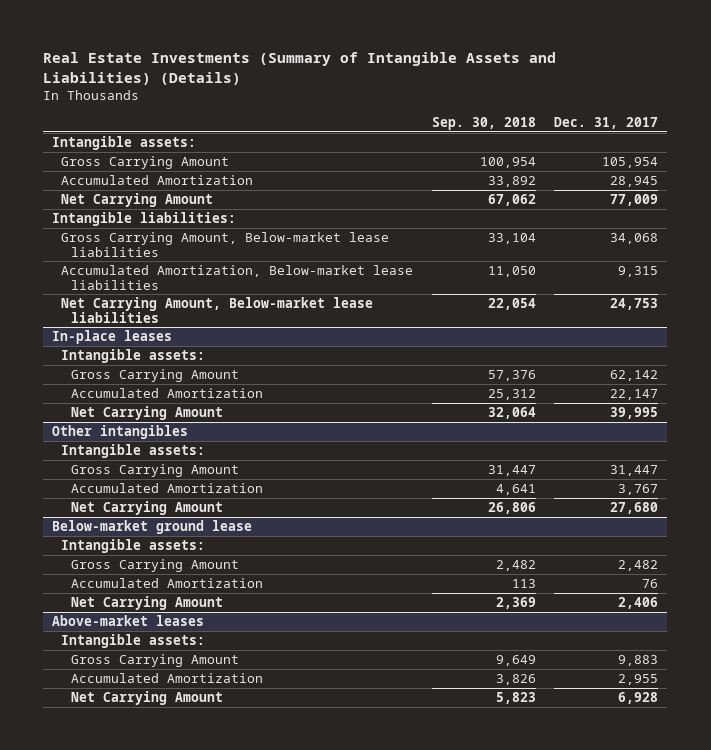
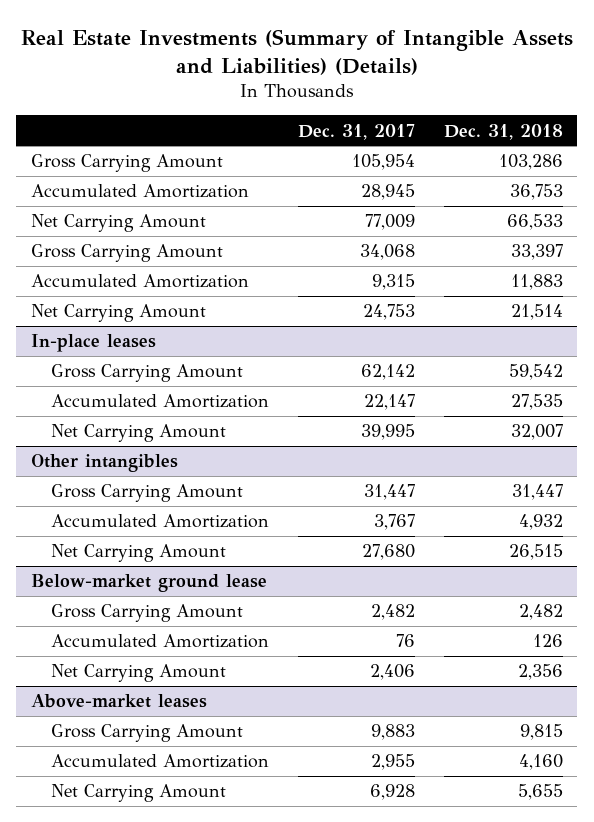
- | Sep. 30, 2018 | Dec. 31, 2017
+ | Dec. 31, 2017 | Dec. 31, 2018
- Intangible assets:
- Intangible liabilities:
- Gross Carrying Amount, Below-market lease liabilities | 33,104 | 34,068
- Accumulated Amortization, Below-market lease liabilities | 11,050 | 9,315
- Net Carrying Amount, Below-market lease liabilities | 22,054 | 24,753
+ Gross Carrying Amount | 34,068 | 33,397
+ Accumulated Amortization | 9,315 | 11,883
+ Net Carrying Amount | 24,753 | 21,514
@ In-place leases
- Intangible assets:
@ Other intangibles
- Intangible assets:
@ Below-market ground lease
- Intangible assets:
@ Above-market leases
- Intangible assets:

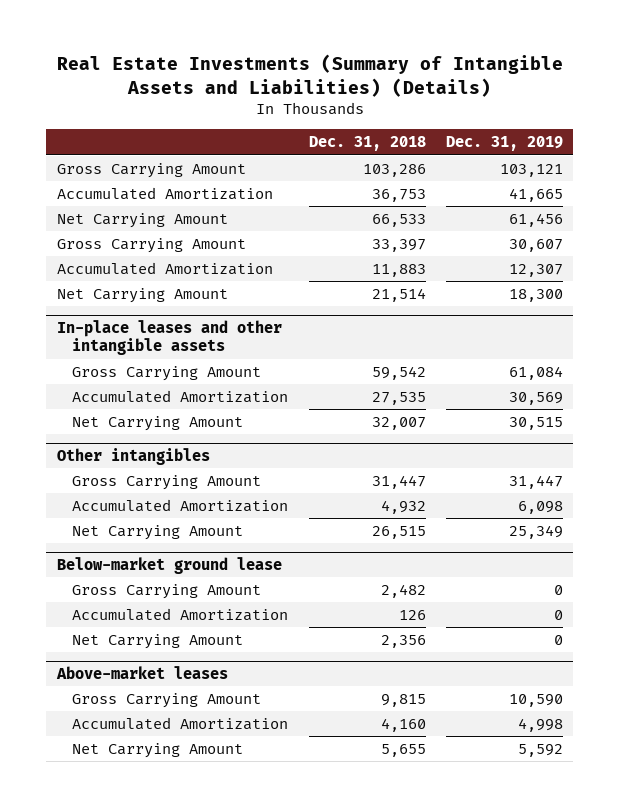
- | Dec. 31, 2017 | Dec. 31, 2018
+ | Dec. 31, 2018 | Dec. 31, 2019
- In-place leases
+ In-place leases and other intangible assets

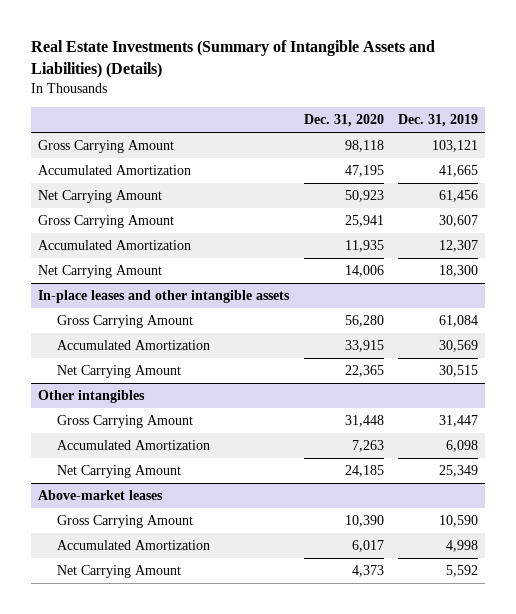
- | Dec. 31, 2018 | Dec. 31, 2019
+ | Dec. 31, 2020 | Dec. 31, 2019
- Below-market ground lease
- Gross Carrying Amount | 2,482 | 0
- Accumulated Amortization | 126 | 0
- Net Carrying Amount | 2,356 | 0

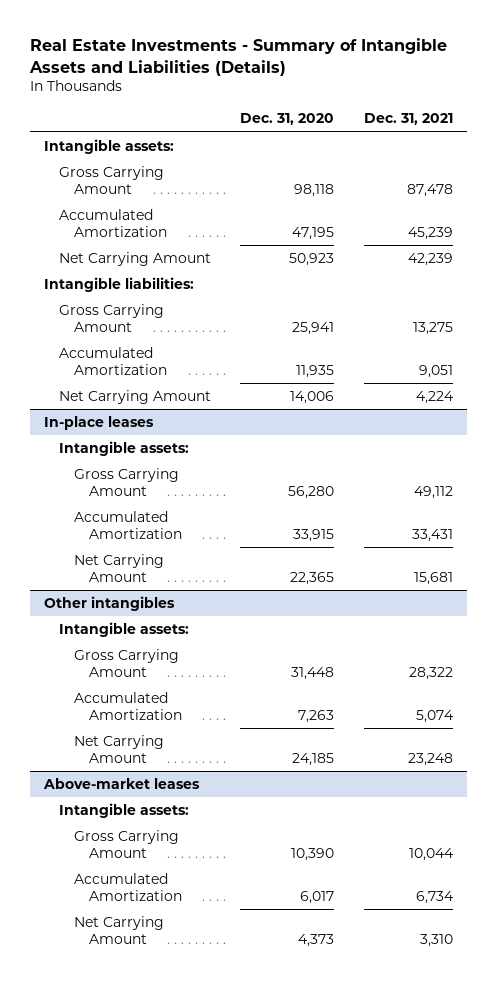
- Real Estate Investments (Summary of Intangible Assets and Liabilities) (Details)
+ Real Estate Investments - Summary of Intangible Assets and Liabilities (Details)
- | Dec. 31, 2020 | Dec. 31, 2019
+ | Dec. 31, 2020 | Dec. 31, 2021
+ Intangible assets:
+ Intangible liabilities:
- In-place leases and other intangible assets
+ In-place leases
+ Intangible assets:
@ Other intangibles
+ Intangible assets:
@ Above-market leases
+ Intangible assets:

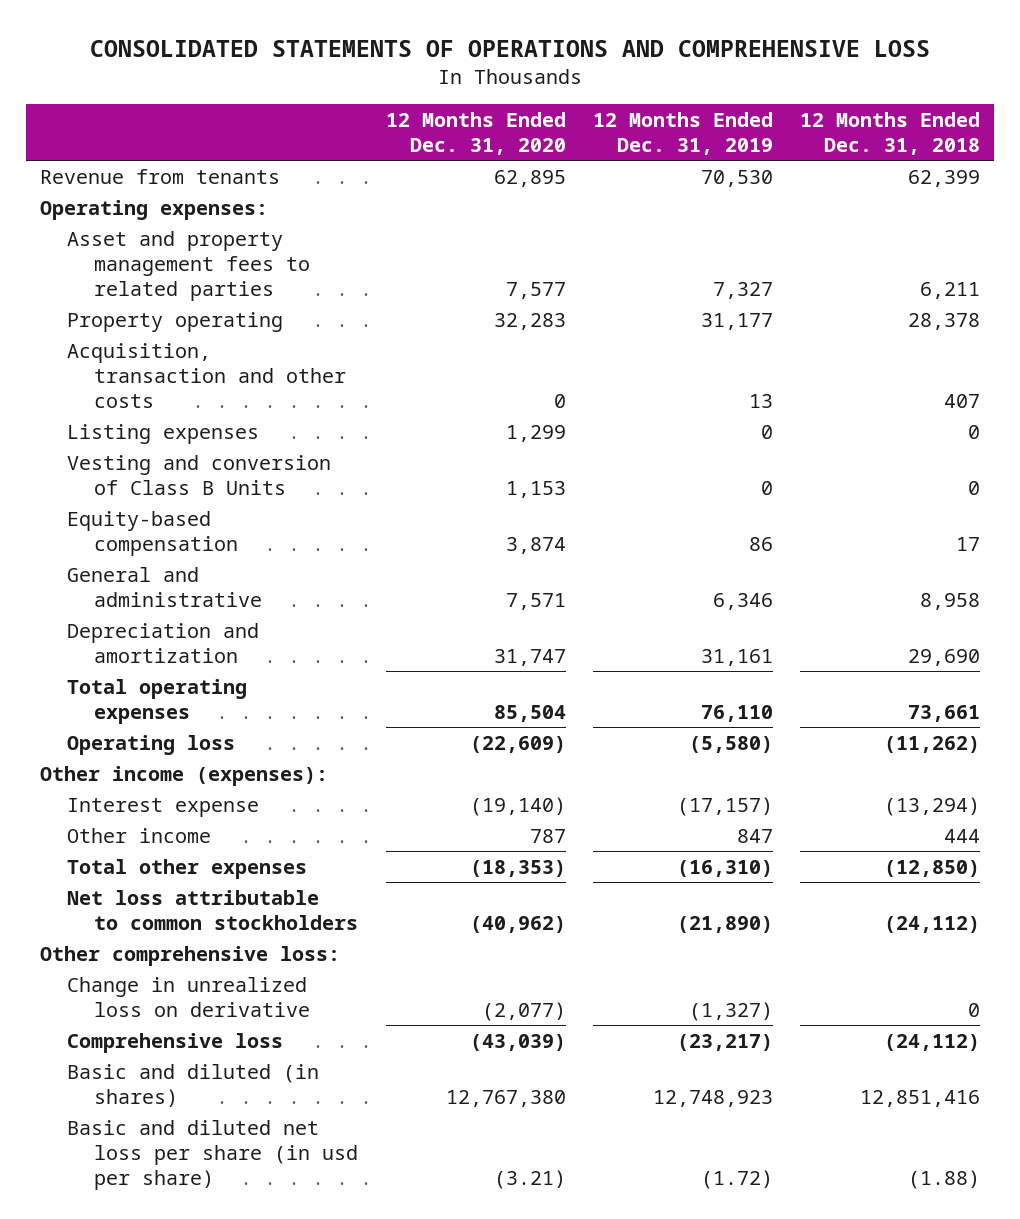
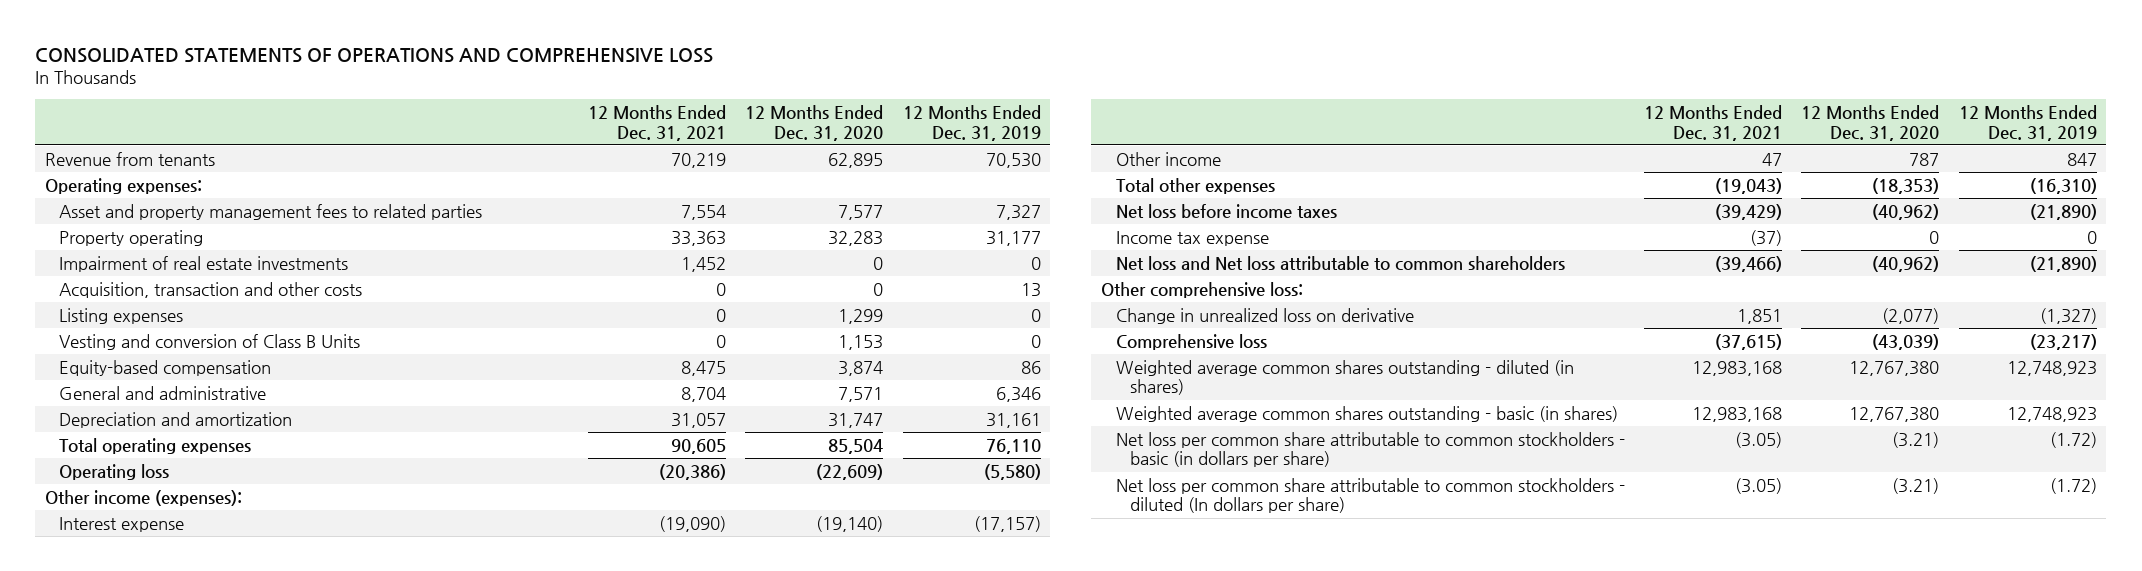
- | 12 Months Ended Dec. 31, 2020 | 12 Months Ended Dec. 31, 2019 | 12 Months Ended Dec. 31, 2018
+ | 12 Months Ended Dec. 31, 2021 | 12 Months Ended Dec. 31, 2020 | 12 Months Ended Dec. 31, 2019
+ Impairment of real estate investments | 1,452 | 0 | 0
- Net loss attributable to common stockholders | (40,962) | (21,890) | (24,112)
+ Net loss before income taxes | (39,429) | (40,962) | (21,890)
+ Income tax expense | (37) | 0 | 0
+ Net loss and Net loss attributable to common shareholders | (39,466) | (40,962) | (21,890)
- Basic and diluted (in shares) | 12,767,380 | 12,748,923 | 12,851,416
- Basic and diluted net loss per share (in usd per share) | (3.21) | (1.72) | (1.88)
+ Weighted average common shares outstanding - diluted (in shares) | 12,983,168 | 12,767,380 | 12,748,923
+ Weighted average common shares outstanding - basic (in shares) | 12,983,168 | 12,767,380 | 12,748,923
+ Net loss per common share attributable to common stockholders - basic (in dollars per share) | (3.05) | (3.21) | (1.72)
+ Net loss per common share attributable to common stockholders - diluted (In dollars per share) | (3.05) | (3.21) | (1.72)

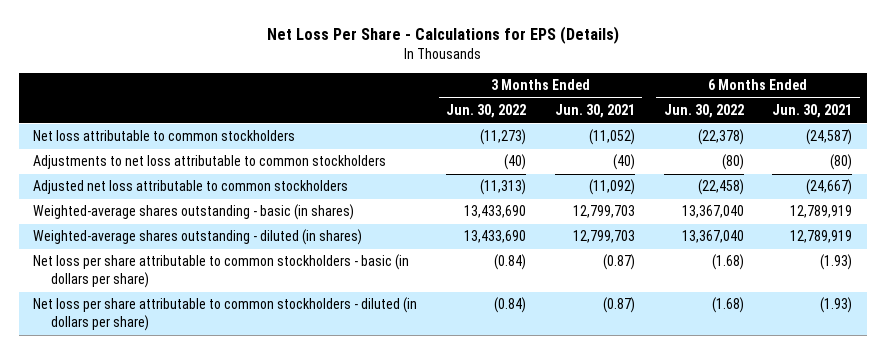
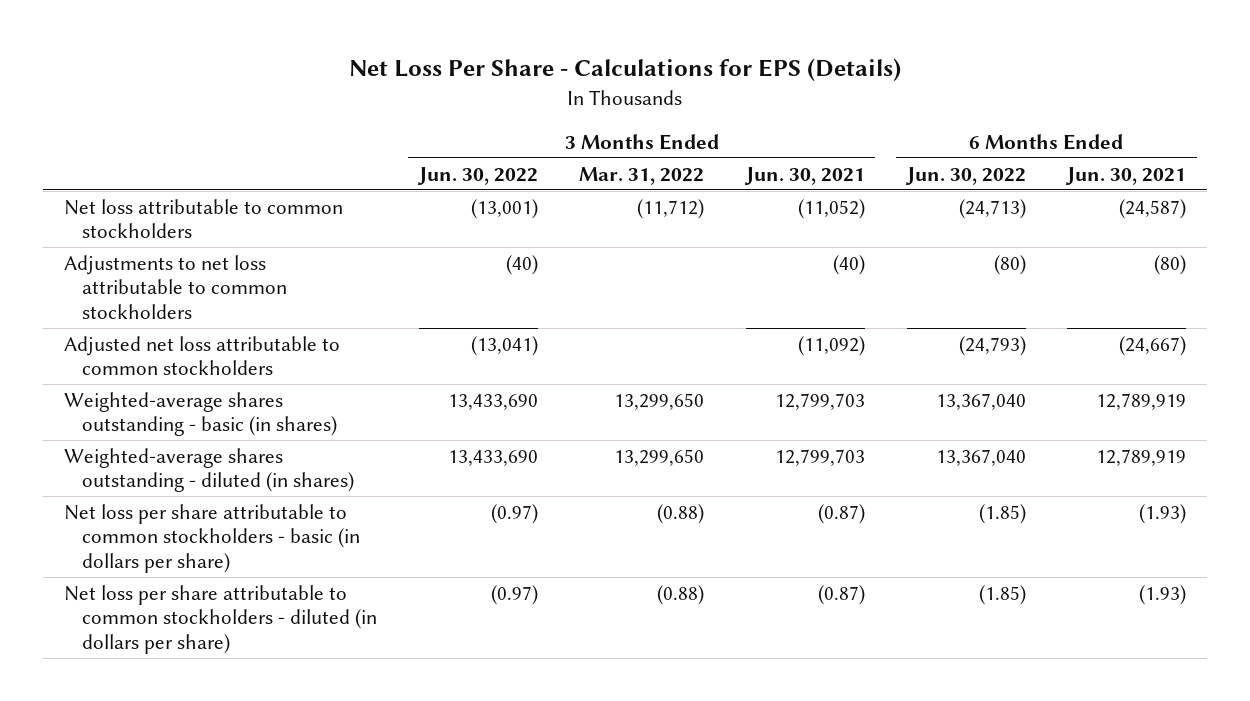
- | 3 Months Ended Jun. 30, 2022 | 3 Months Ended Jun. 30, 2021 | 6 Months Ended Jun. 30, 2022 | 6 Months Ended Jun. 30, 2021
+ | 3 Months Ended Jun. 30, 2022 | 3 Months Ended Mar. 31, 2022 | 3 Months Ended Jun. 30, 2021 | 6 Months Ended Jun. 30, 2022 | 6 Months Ended Jun. 30, 2021
- Net loss attributable to common stockholders | (11,273) | (11,052) | (22,378) | (24,587)
+ Net loss attributable to common stockholders | (13,001) | (11,712) | (11,052) | (24,713) | (24,587)
- Adjusted net loss attributable to common stockholders | (11,313) | (11,092) | (22,458) | (24,667)
+ Adjusted net loss attributable to common stockholders | (13,041) | | (11,092) | (24,793) | (24,667)
- Net loss per share attributable to common stockholders - basic (in dollars per share) | (0.84) | (0.87) | (1.68) | (1.93)
- Net loss per share attributable to common stockholders - diluted (in dollars per share) | (0.84) | (0.87) | (1.68) | (1.93)
+ Net loss per share attributable to common stockholders - basic (in dollars per share) | (0.97) | (0.88) | (0.87) | (1.85) | (1.93)
+ Net loss per share attributable to common stockholders - diluted (in dollars per share) | (0.97) | (0.88) | (0.87) | (1.85) | (1.93)

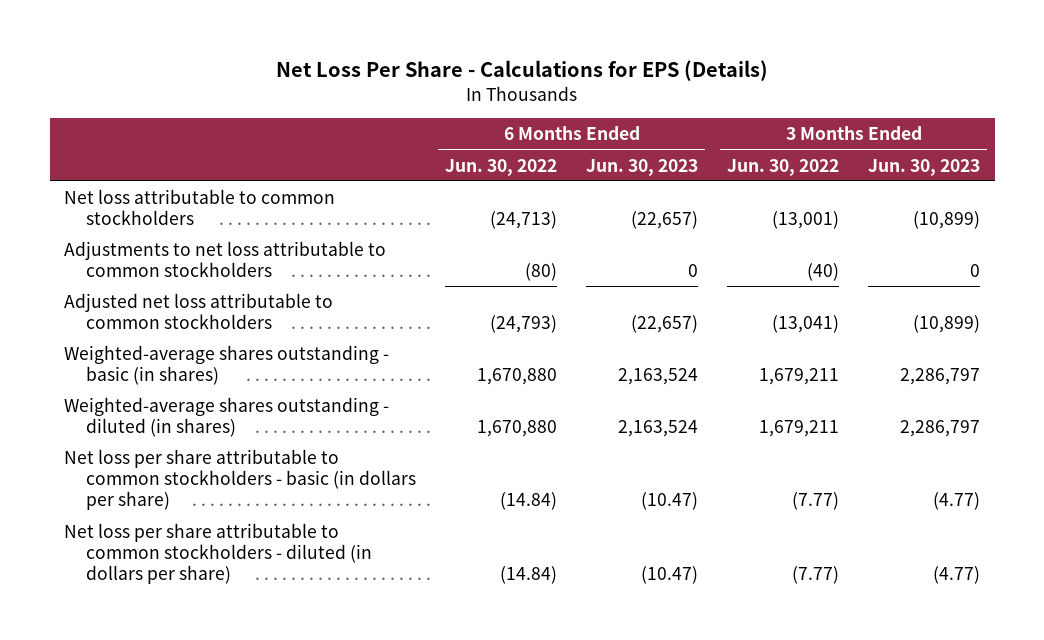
- | 3 Months Ended Jun. 30, 2022 | 3 Months Ended Mar. 31, 2022 | 3 Months Ended Jun. 30, 2021 | 6 Months Ended Jun. 30, 2022 | 6 Months Ended Jun. 30, 2021
+ | 6 Months Ended Jun. 30, 2022 | 6 Months Ended Jun. 30, 2023 | 3 Months Ended Jun. 30, 2022 | 3 Months Ended Jun. 30, 2023
- Weighted-average shares outstanding - basic (in shares) | 13,433,690 | 13,299,650 | 12,799,703 | 13,367,040 | 12,789,919
- Weighted-average shares outstanding - diluted (in shares) | 13,433,690 | 13,299,650 | 12,799,703 | 13,367,040 | 12,789,919
- Net loss per share attributable to common stockholders - basic (in dollars per share) | (0.97) | (0.88) | (0.87) | (1.85) | (1.93)
- Net loss per share attributable to common stockholders - diluted (in dollars per share) | (0.97) | (0.88) | (0.87) | (1.85) | (1.93)
+ Weighted-average shares outstanding - basic (in shares) | 1,670,880 | 2,163,524 | 1,679,211 | 2,286,797
+ Weighted-average shares outstanding - diluted (in shares) | 1,670,880 | 2,163,524 | 1,679,211 | 2,286,797
+ Net loss per share attributable to common stockholders - basic (in dollars per share) | (14.84) | (10.47) | (7.77) | (4.77)
+ Net loss per share attributable to common stockholders - diluted (in dollars per share) | (14.84) | (10.47) | (7.77) | (4.77)

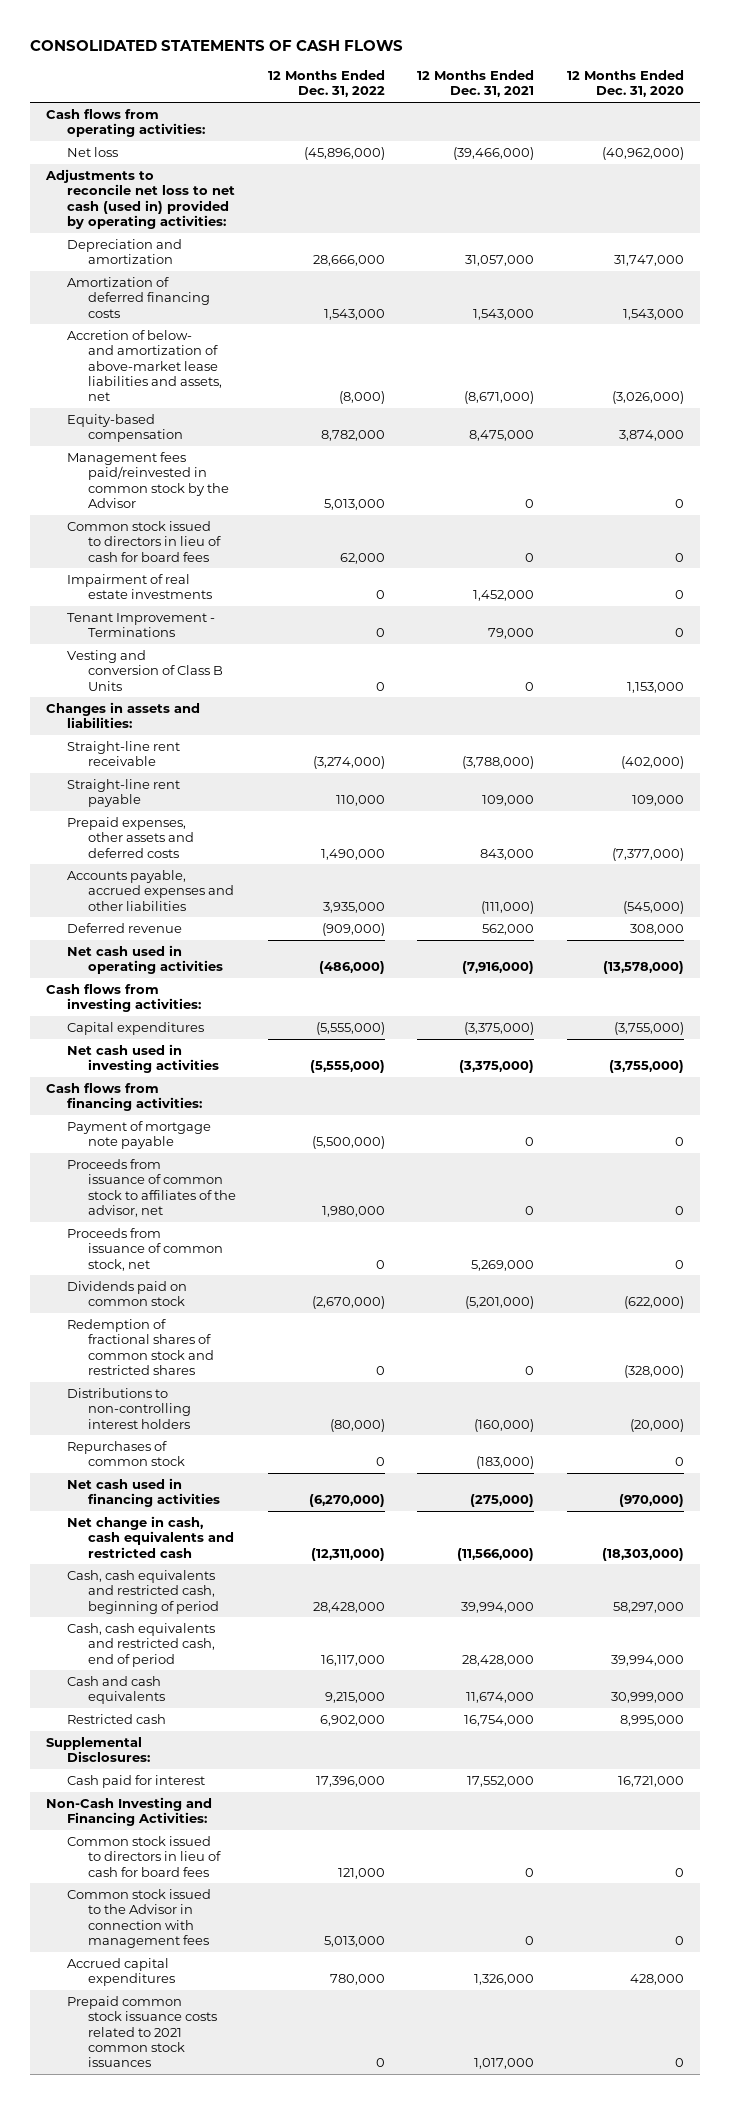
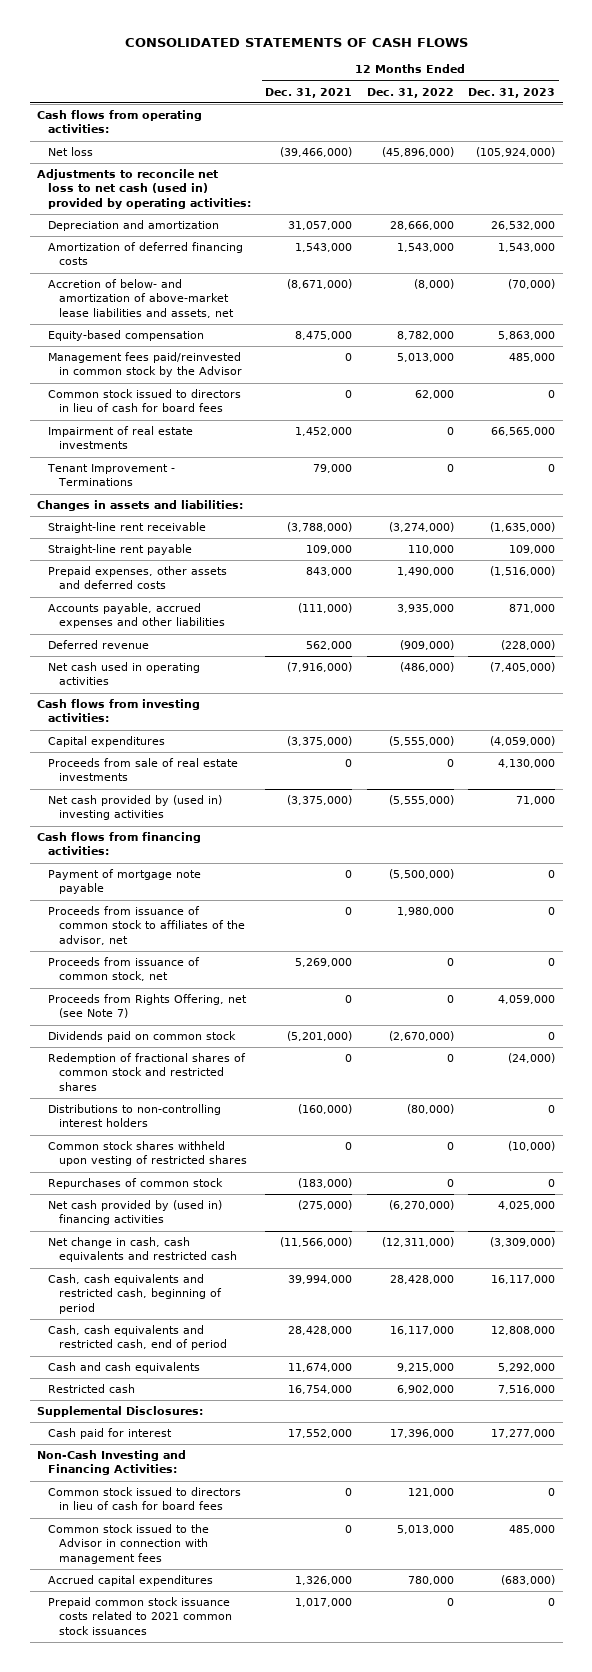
- | 12 Months Ended Dec. 31, 2022 | 12 Months Ended Dec. 31, 2021 | 12 Months Ended Dec. 31, 2020
+ | 12 Months Ended Dec. 31, 2021 | 12 Months Ended Dec. 31, 2022 | 12 Months Ended Dec. 31, 2023
- Vesting and conversion of Class B Units | 0 | 0 | 1,153,000
- Net cash used in investing activities | (5,555,000) | (3,375,000) | (3,755,000)
+ Proceeds from sale of real estate investments | 0 | 0 | 4,130,000
+ Net cash provided by (used in) investing activities | (3,375,000) | (5,555,000) | 71,000
+ Proceeds from Rights Offering, net (see Note 7) | 0 | 0 | 4,059,000
+ Common stock shares withheld upon vesting of restricted shares | 0 | 0 | (10,000)
- Net cash used in financing activities | (6,270,000) | (275,000) | (970,000)
+ Net cash provided by (used in) financing activities | (275,000) | (6,270,000) | 4,025,000

